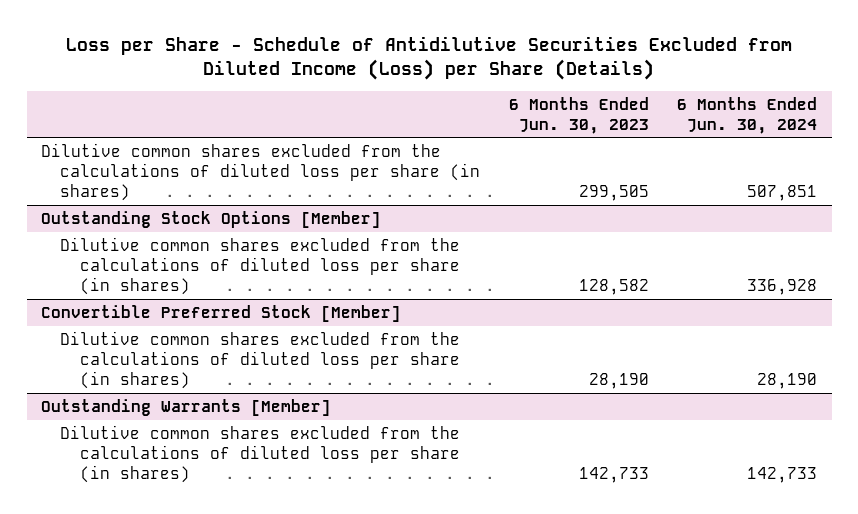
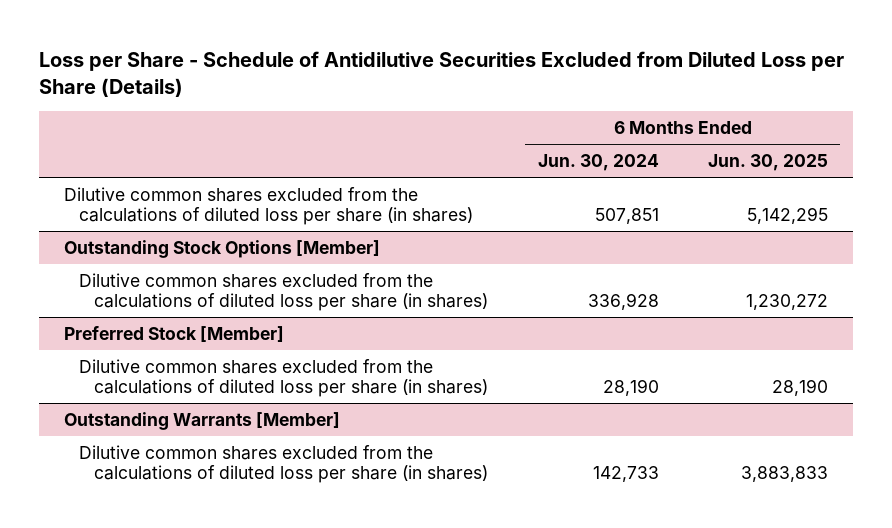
- Loss per Share - Schedule of Antidilutive Securities Excluded from Diluted Income (Loss) per Share (Details)
+ Loss per Share - Schedule of Antidilutive Securities Excluded from Diluted Loss per Share (Details)
- | 6 Months Ended Jun. 30, 2023 | 6 Months Ended Jun. 30, 2024
+ | 6 Months Ended Jun. 30, 2024 | 6 Months Ended Jun. 30, 2025
- Convertible Preferred Stock [Member]
+ Preferred Stock [Member]

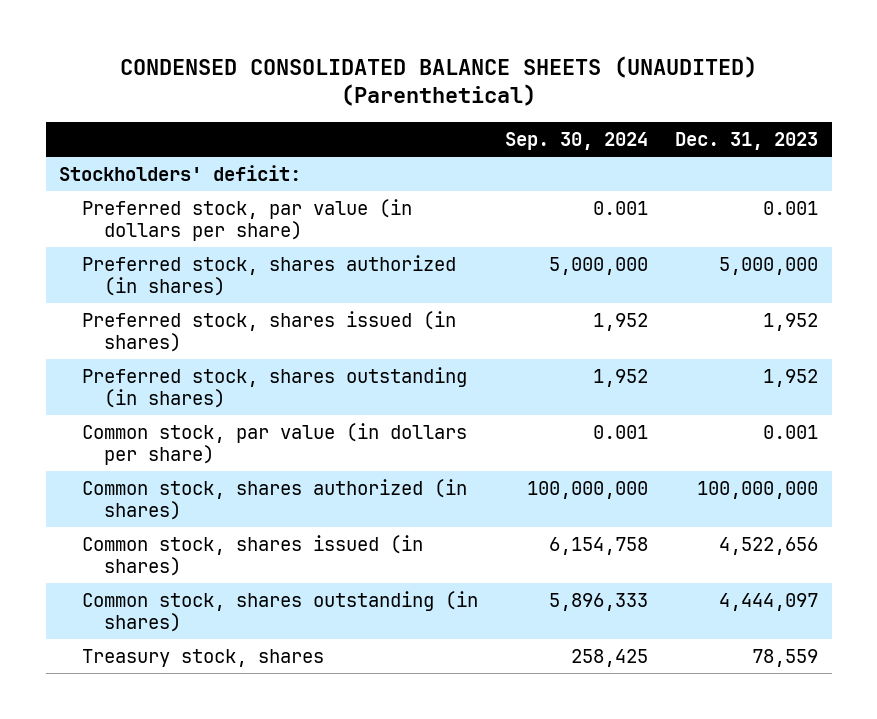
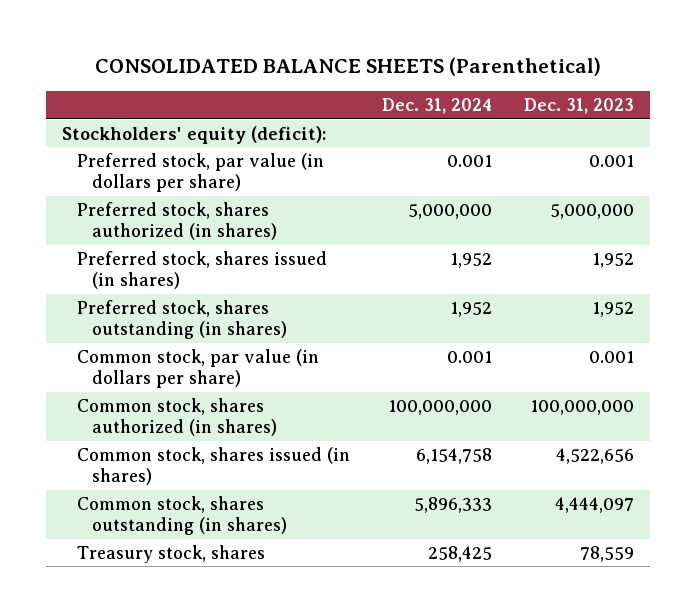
- CONDENSED CONSOLIDATED BALANCE SHEETS (UNAUDITED) (Parenthetical)
+ CONSOLIDATED BALANCE SHEETS (Parenthetical)
- | Sep. 30, 2024 | Dec. 31, 2023
+ | Dec. 31, 2024 | Dec. 31, 2023
- Stockholders' deficit:
+ Stockholders' equity (deficit):

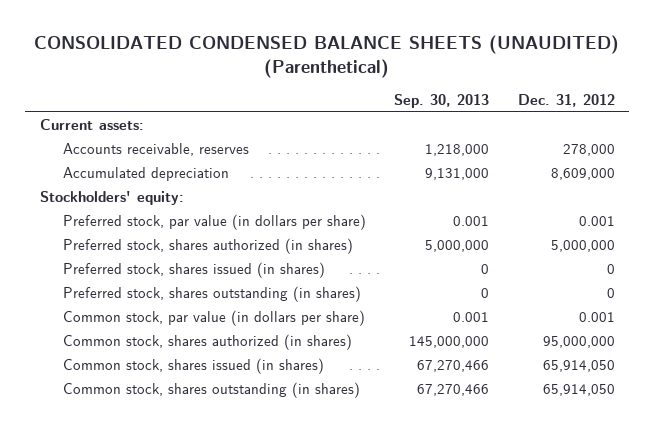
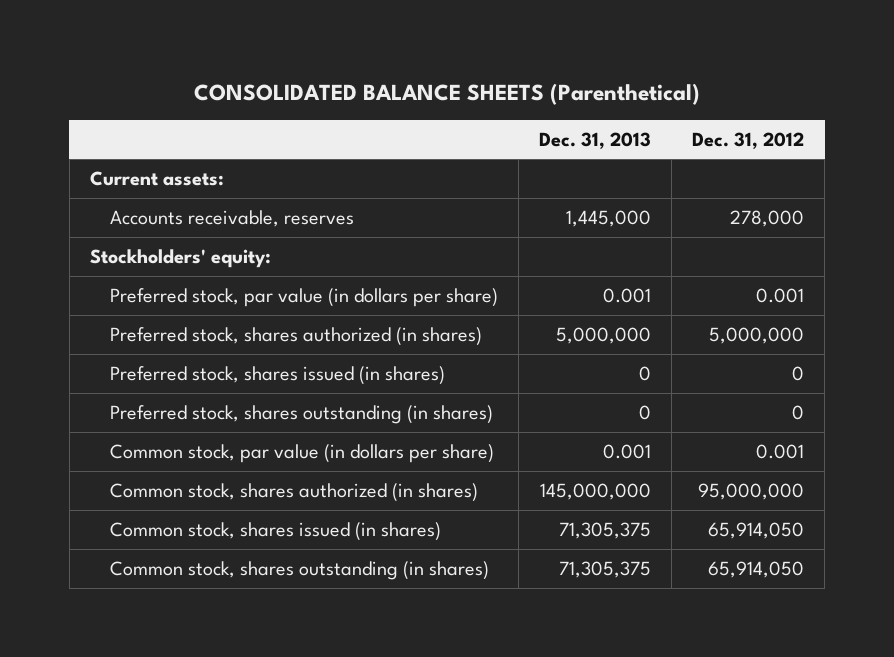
- CONSOLIDATED CONDENSED BALANCE SHEETS (UNAUDITED) (Parenthetical)
+ CONSOLIDATED BALANCE SHEETS (Parenthetical)
- | Sep. 30, 2013 | Dec. 31, 2012
+ | Dec. 31, 2013 | Dec. 31, 2012
- Accumulated depreciation | 9,131,000 | 8,609,000

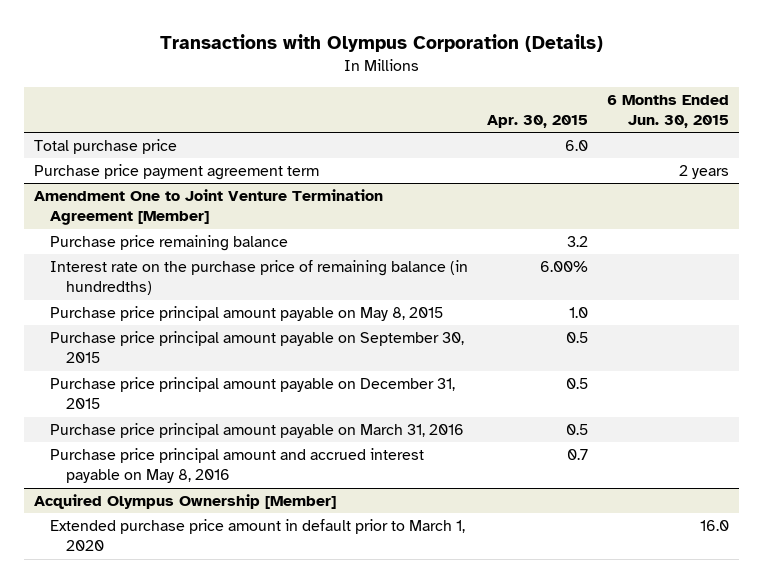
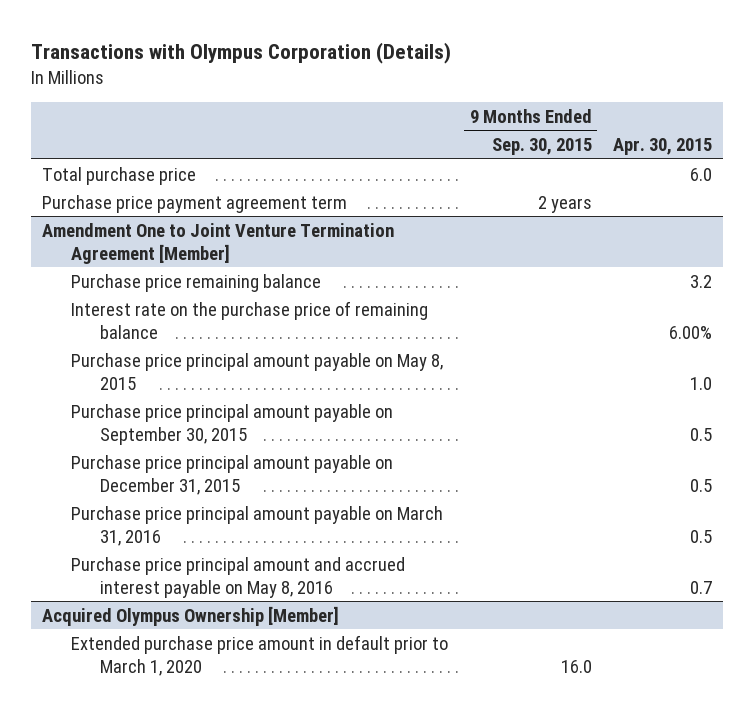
- | Apr. 30, 2015 | 6 Months Ended Jun. 30, 2015
+ | 9 Months Ended Sep. 30, 2015 | Apr. 30, 2015
@ Amendment One to Joint Venture Termination Agreement [Member]
- Interest rate on the purchase price of remaining balance (in hundredths) | 6.00% |
+ Interest rate on the purchase price of remaining balance | | 6.00%

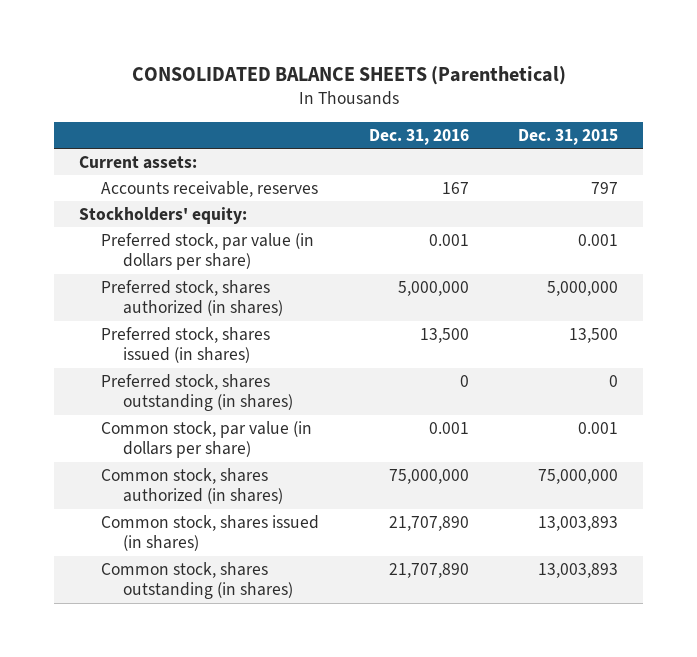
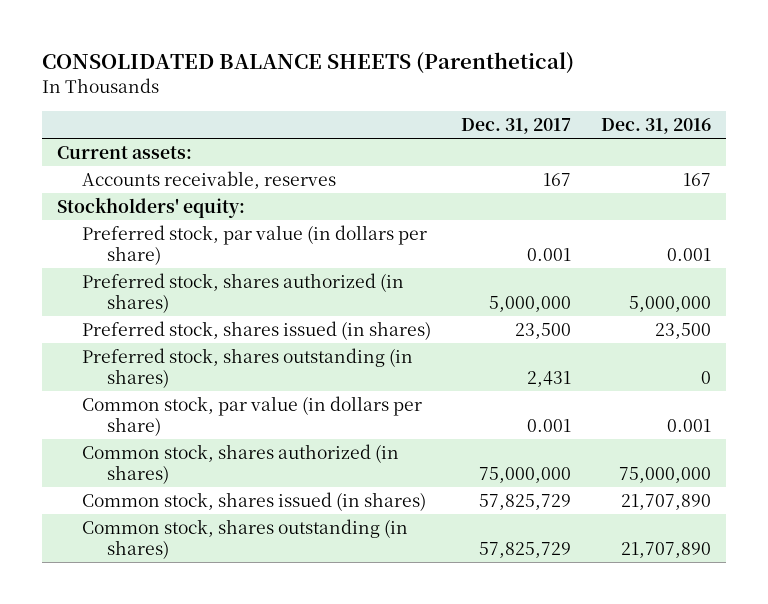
- | Dec. 31, 2016 | Dec. 31, 2015
+ | Dec. 31, 2017 | Dec. 31, 2016
- Preferred stock, shares issued (in shares) | 13,500 | 13,500
+ Preferred stock, shares issued (in shares) | 23,500 | 23,500

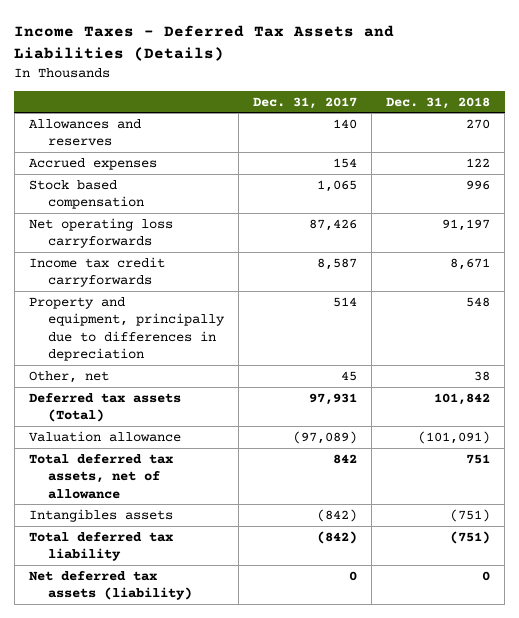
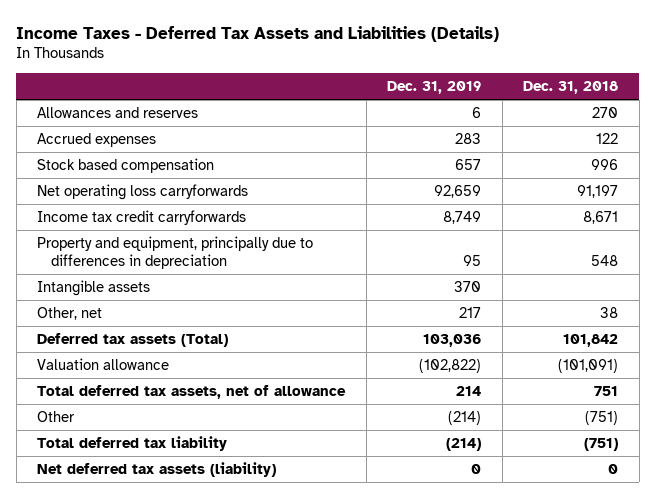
- | Dec. 31, 2017 | Dec. 31, 2018
+ | Dec. 31, 2019 | Dec. 31, 2018
+ Intangible assets | 370 |
- Intangibles assets | (842) | (751)
+ Other | (214) | (751)

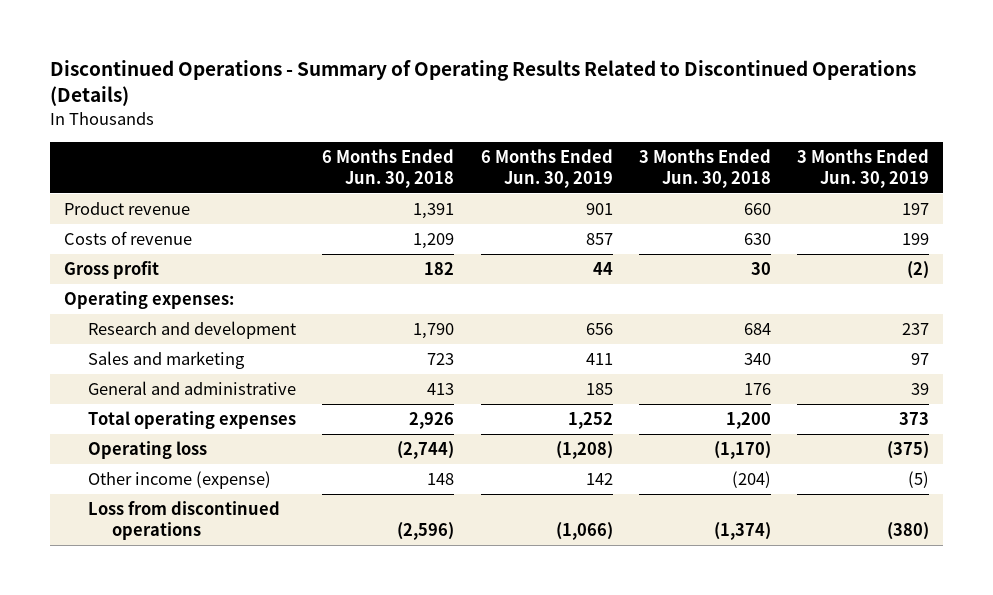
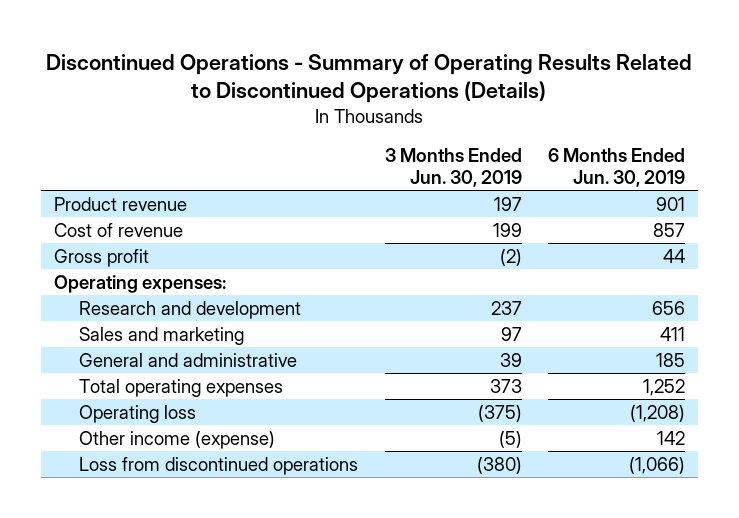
- | 6 Months Ended Jun. 30, 2018 | 6 Months Ended Jun. 30, 2019 | 3 Months Ended Jun. 30, 2018 | 3 Months Ended Jun. 30, 2019
+ | 3 Months Ended Jun. 30, 2019 | 6 Months Ended Jun. 30, 2019
- Costs of revenue | 1,209 | 857 | 630 | 199
+ Cost of revenue | 199 | 857

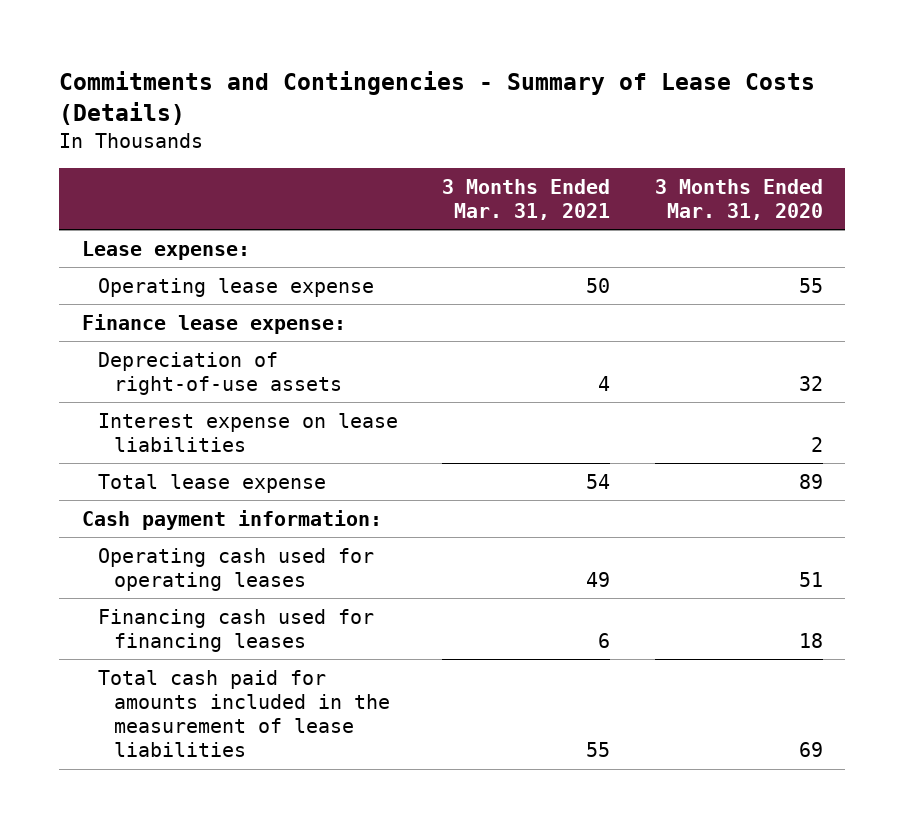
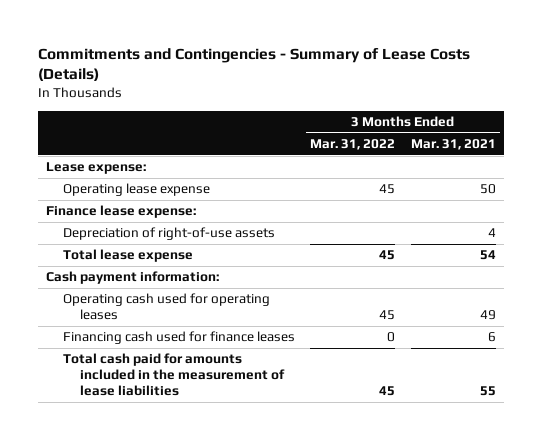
- | 3 Months Ended Mar. 31, 2021 | 3 Months Ended Mar. 31, 2020
+ | 3 Months Ended Mar. 31, 2022 | 3 Months Ended Mar. 31, 2021
- Interest expense on lease liabilities | | 2
- Financing cash used for financing leases | 6 | 18
+ Financing cash used for finance leases | 0 | 6

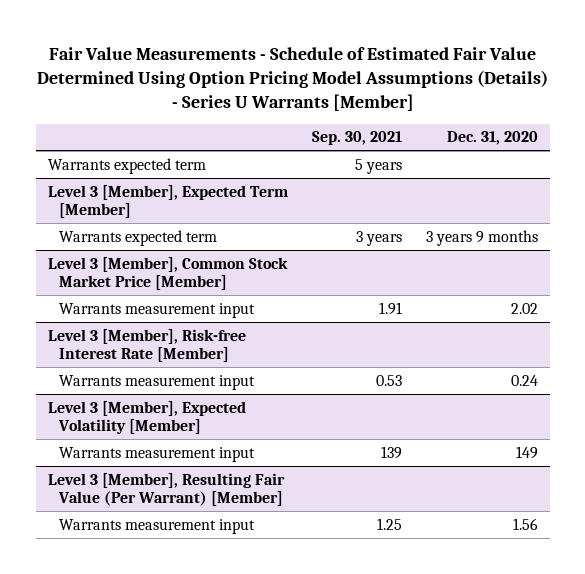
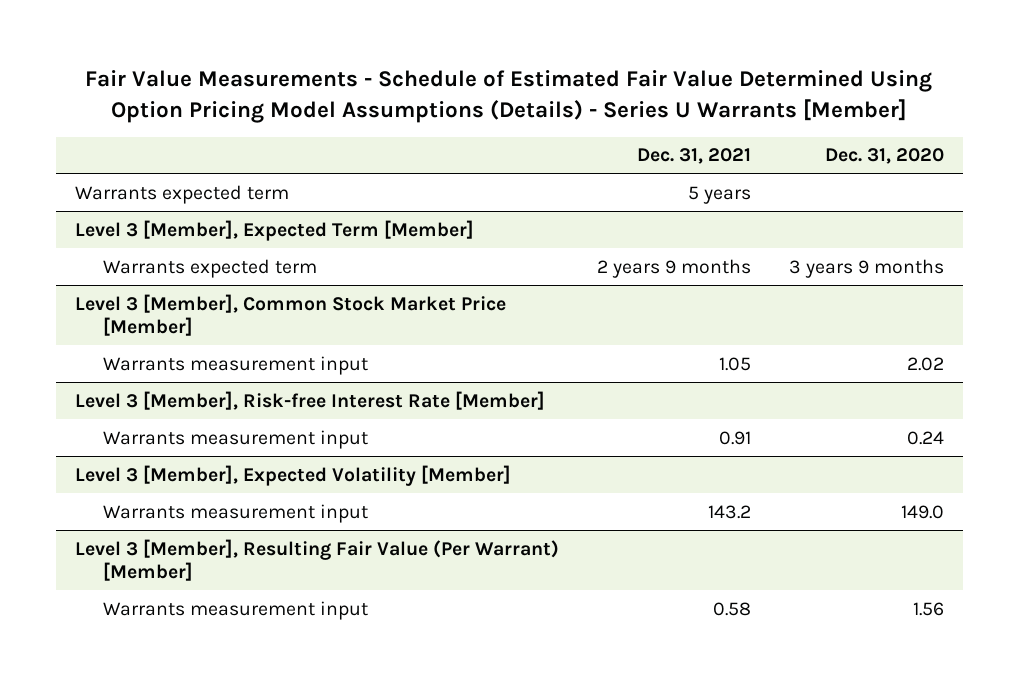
- | Sep. 30, 2021 | Dec. 31, 2020
+ | Dec. 31, 2021 | Dec. 31, 2020
@ Level 3 [Member], Expected Volatility [Member]
- Warrants measurement input | 139 | 149
+ Warrants measurement input | 143.2 | 149.0

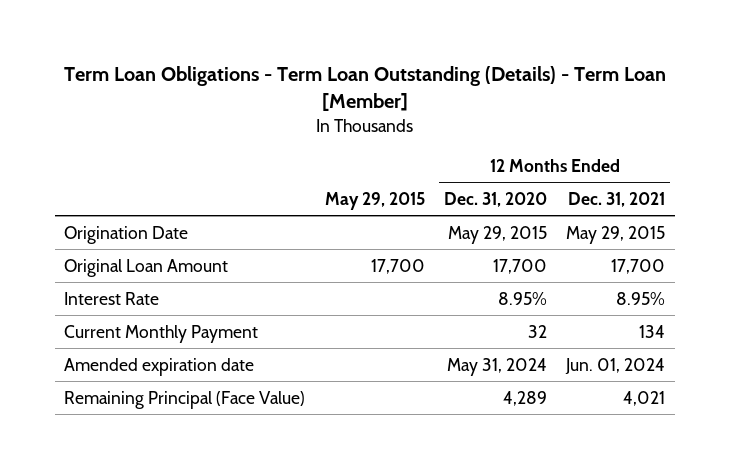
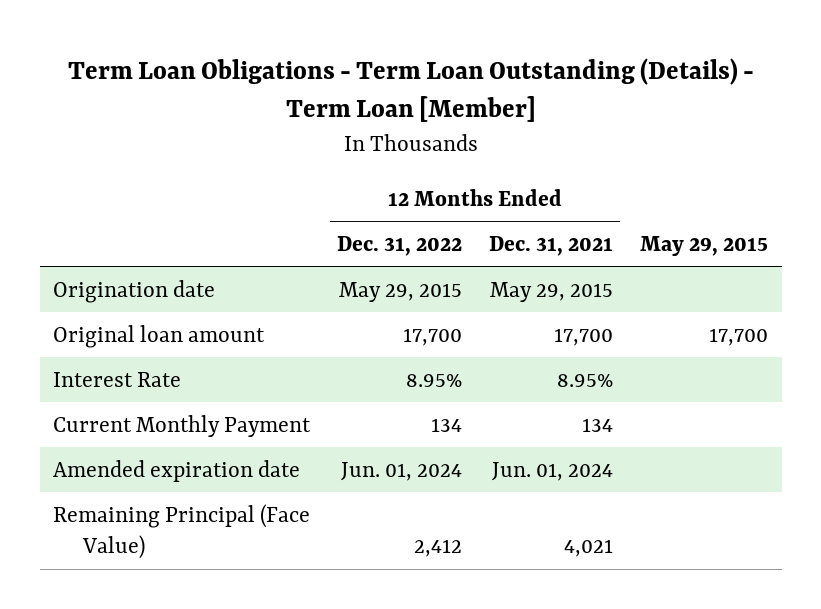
- | May 29, 2015 | 12 Months Ended Dec. 31, 2020 | 12 Months Ended Dec. 31, 2021
+ | 12 Months Ended Dec. 31, 2022 | 12 Months Ended Dec. 31, 2021 | May 29, 2015
- Origination Date | | May 29, 2015 | May 29, 2015
- Original Loan Amount | 17,700 | 17,700 | 17,700
+ Origination date | May 29, 2015 | May 29, 2015 |
+ Original loan amount | 17,700 | 17,700 | 17,700

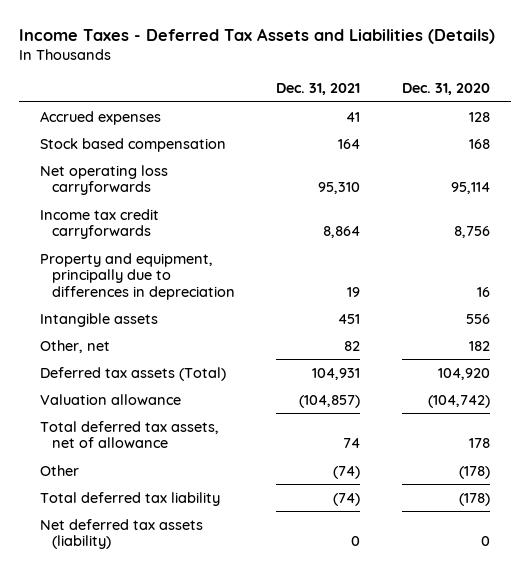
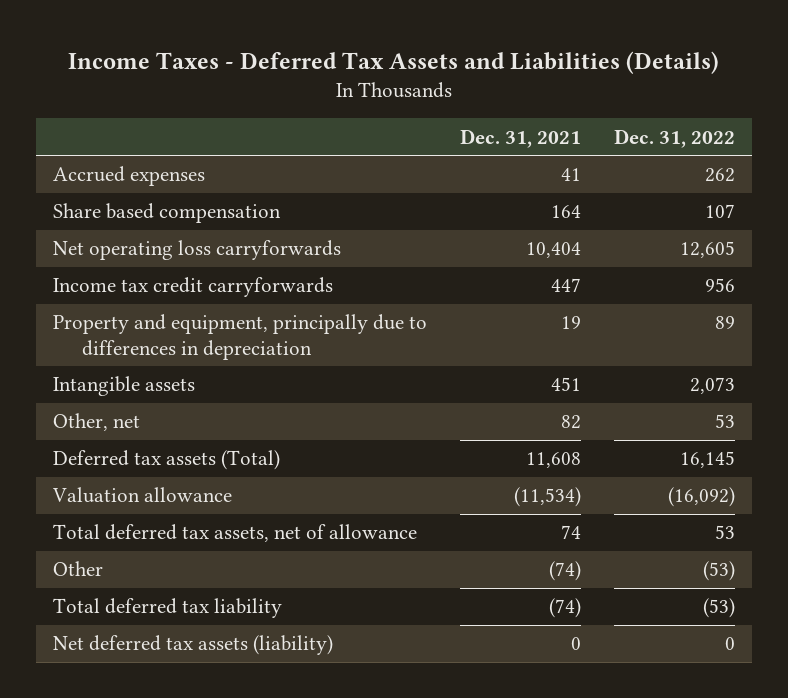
- | Dec. 31, 2021 | Dec. 31, 2020
+ | Dec. 31, 2021 | Dec. 31, 2022
- Stock based compensation | 164 | 168
- Net operating loss carryforwards | 95,310 | 95,114
- Income tax credit carryforwards | 8,864 | 8,756
+ Share based compensation | 164 | 107
+ Net operating loss carryforwards | 10,404 | 12,605
+ Income tax credit carryforwards | 447 | 956
- Deferred tax assets (Total) | 104,931 | 104,920
- Valuation allowance | (104,857) | (104,742)
+ Deferred tax assets (Total) | 11,608 | 16,145
+ Valuation allowance | (11,534) | (16,092)

